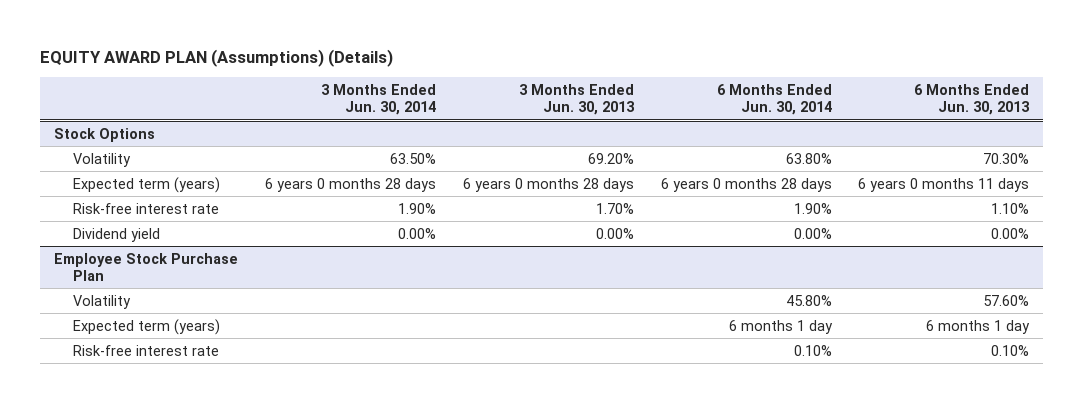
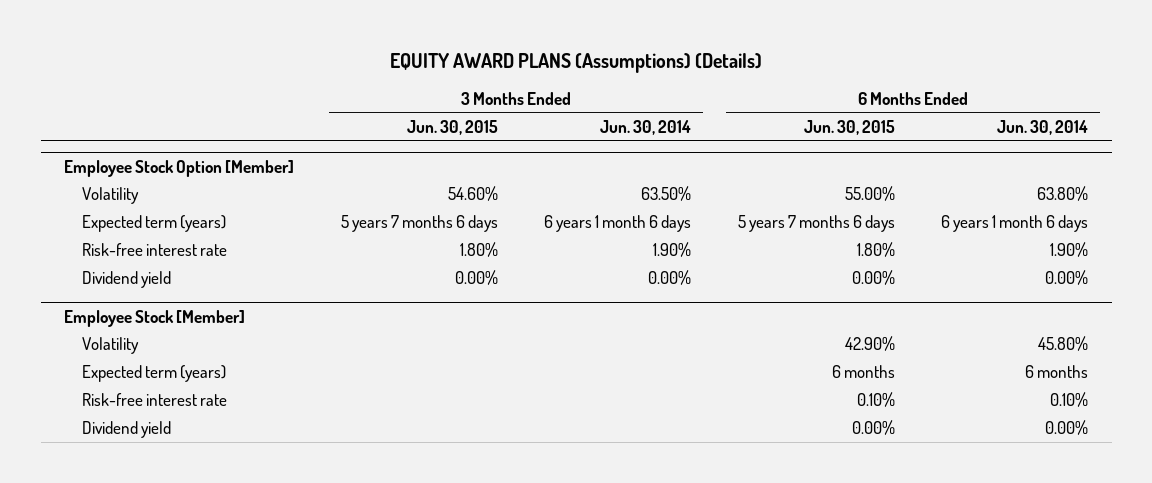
- EQUITY AWARD PLAN (Assumptions) (Details)
+ EQUITY AWARD PLANS (Assumptions) (Details)
- | 3 Months Ended Jun. 30, 2014 | 3 Months Ended Jun. 30, 2013 | 6 Months Ended Jun. 30, 2014 | 6 Months Ended Jun. 30, 2013
+ | 3 Months Ended Jun. 30, 2015 | 3 Months Ended Jun. 30, 2014 | 6 Months Ended Jun. 30, 2015 | 6 Months Ended Jun. 30, 2014
- Stock Options
+ Employee Stock Option [Member]
- Expected term (years) | 6 years 0 months 28 days | 6 years 0 months 28 days | 6 years 0 months 28 days | 6 years 0 months 11 days
+ Expected term (years) | 5 years 7 months 6 days | 6 years 1 month 6 days | 5 years 7 months 6 days | 6 years 1 month 6 days
- Employee Stock Purchase Plan
+ Employee Stock [Member]
- Expected term (years) | | | 6 months 1 day | 6 months 1 day
+ Expected term (years) | | | 6 months | 6 months
+ Dividend yield | | | 0.00% | 0.00%

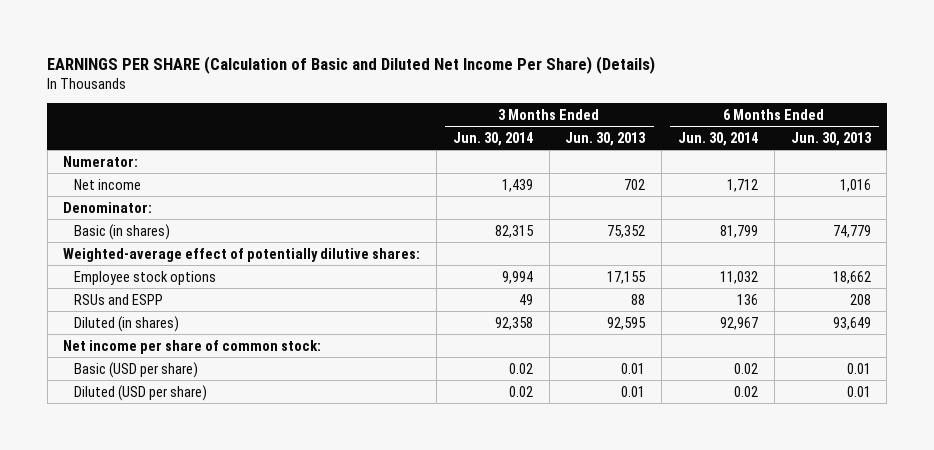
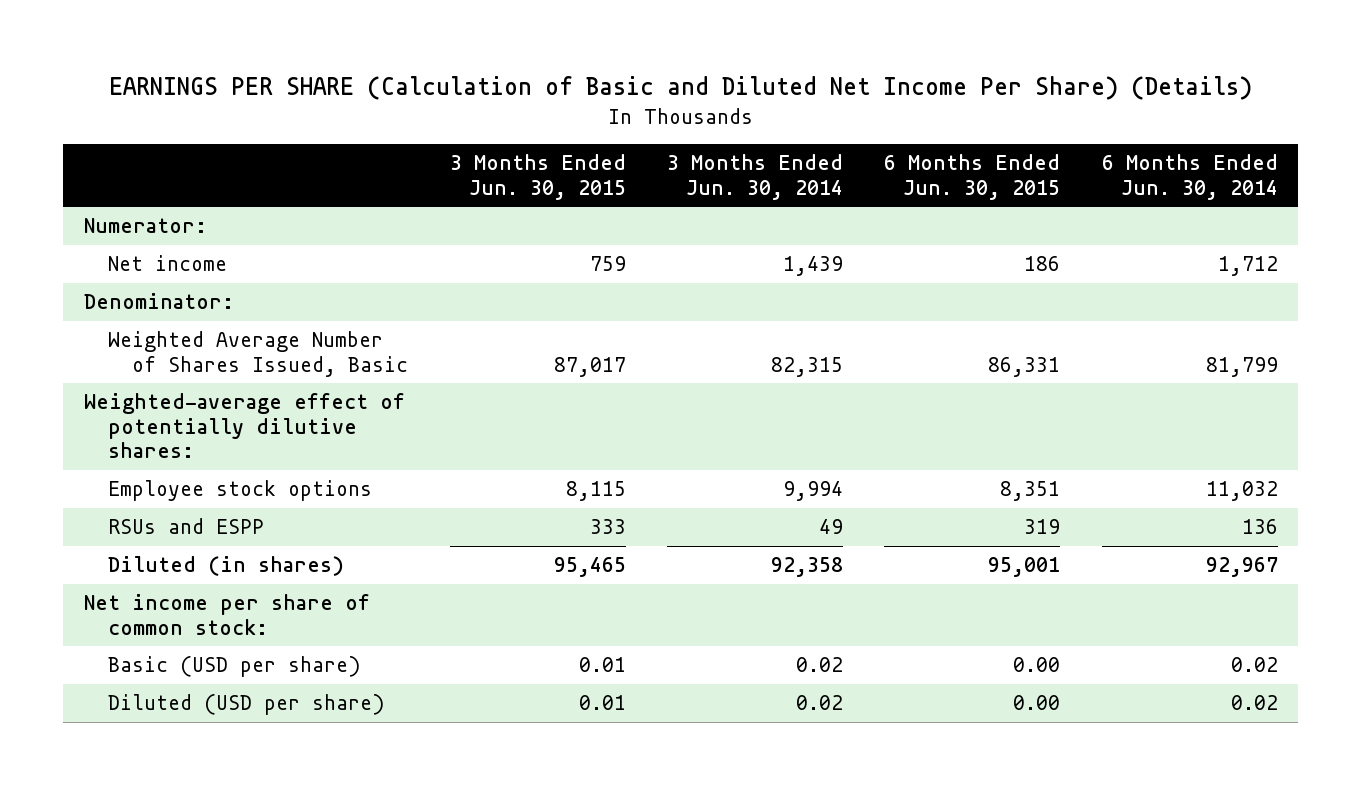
- | 3 Months Ended Jun. 30, 2014 | 3 Months Ended Jun. 30, 2013 | 6 Months Ended Jun. 30, 2014 | 6 Months Ended Jun. 30, 2013
+ | 3 Months Ended Jun. 30, 2015 | 3 Months Ended Jun. 30, 2014 | 6 Months Ended Jun. 30, 2015 | 6 Months Ended Jun. 30, 2014
- Basic (in shares) | 82,315 | 75,352 | 81,799 | 74,779
+ Weighted Average Number of Shares Issued, Basic | 87,017 | 82,315 | 86,331 | 81,799

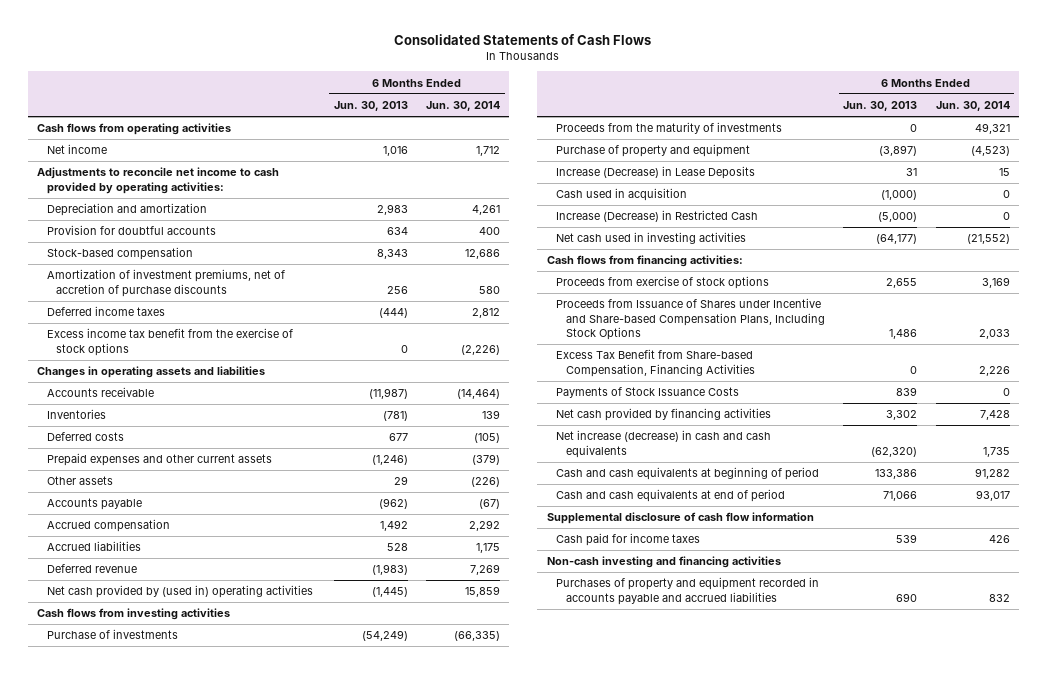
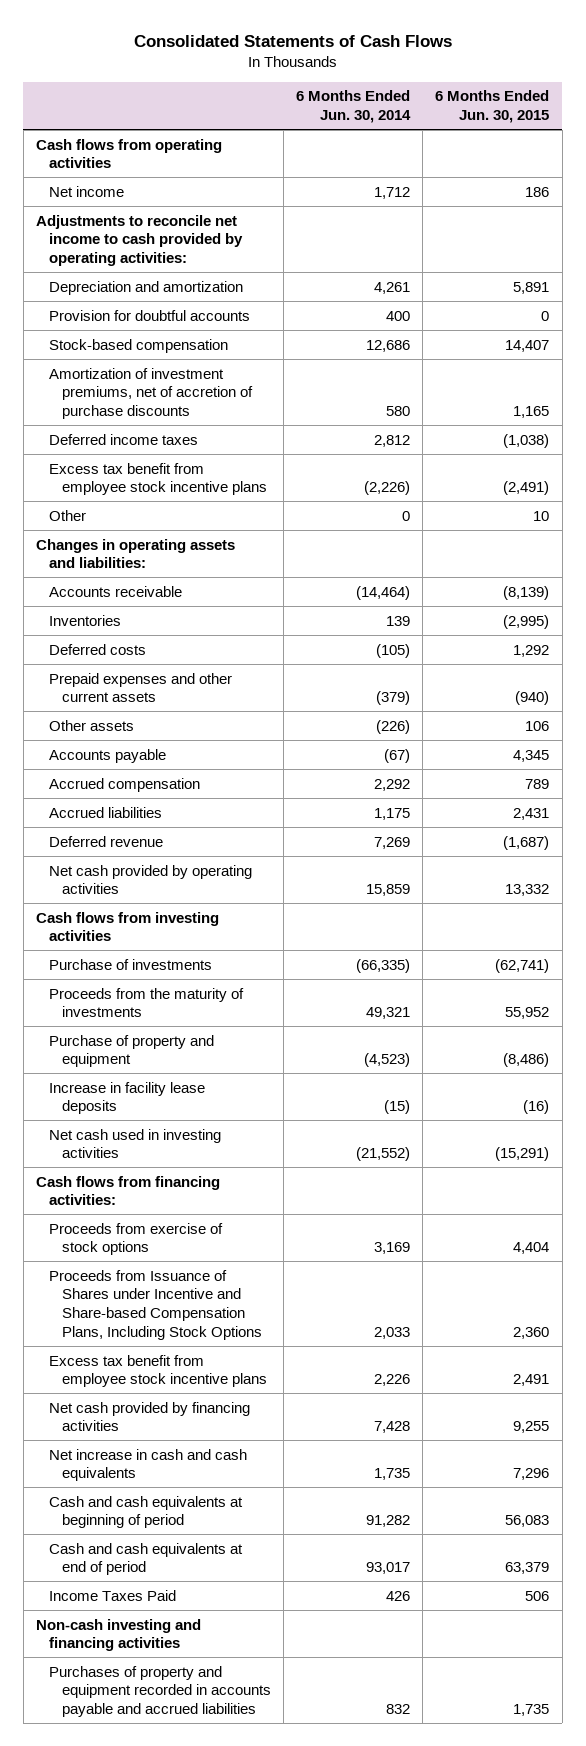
- | 6 Months Ended Jun. 30, 2013 | 6 Months Ended Jun. 30, 2014
+ | 6 Months Ended Jun. 30, 2014 | 6 Months Ended Jun. 30, 2015
- Excess income tax benefit from the exercise of stock options | 0 | (2,226)
- Changes in operating assets and liabilities
+ Excess tax benefit from employee stock incentive plans | (2,226) | (2,491)
+ Other | 0 | 10
+ Changes in operating assets and liabilities:
- Net cash provided by (used in) operating activities | (1,445) | 15,859
+ Net cash provided by operating activities | 15,859 | 13,332
- Increase (Decrease) in Lease Deposits | 31 | 15
- Cash used in acquisition | (1,000) | 0
- Increase (Decrease) in Restricted Cash | (5,000) | 0
+ Increase in facility lease deposits | (15) | (16)
- Excess Tax Benefit from Share-based Compensation, Financing Activities | 0 | 2,226
- Payments of Stock Issuance Costs | 839 | 0
+ Excess tax benefit from employee stock incentive plans | 2,226 | 2,491
- Net increase (decrease) in cash and cash equivalents | (62,320) | 1,735
+ Net increase in cash and cash equivalents | 1,735 | 7,296
- Supplemental disclosure of cash flow information
- Cash paid for income taxes | 539 | 426
+ Income Taxes Paid | 426 | 506

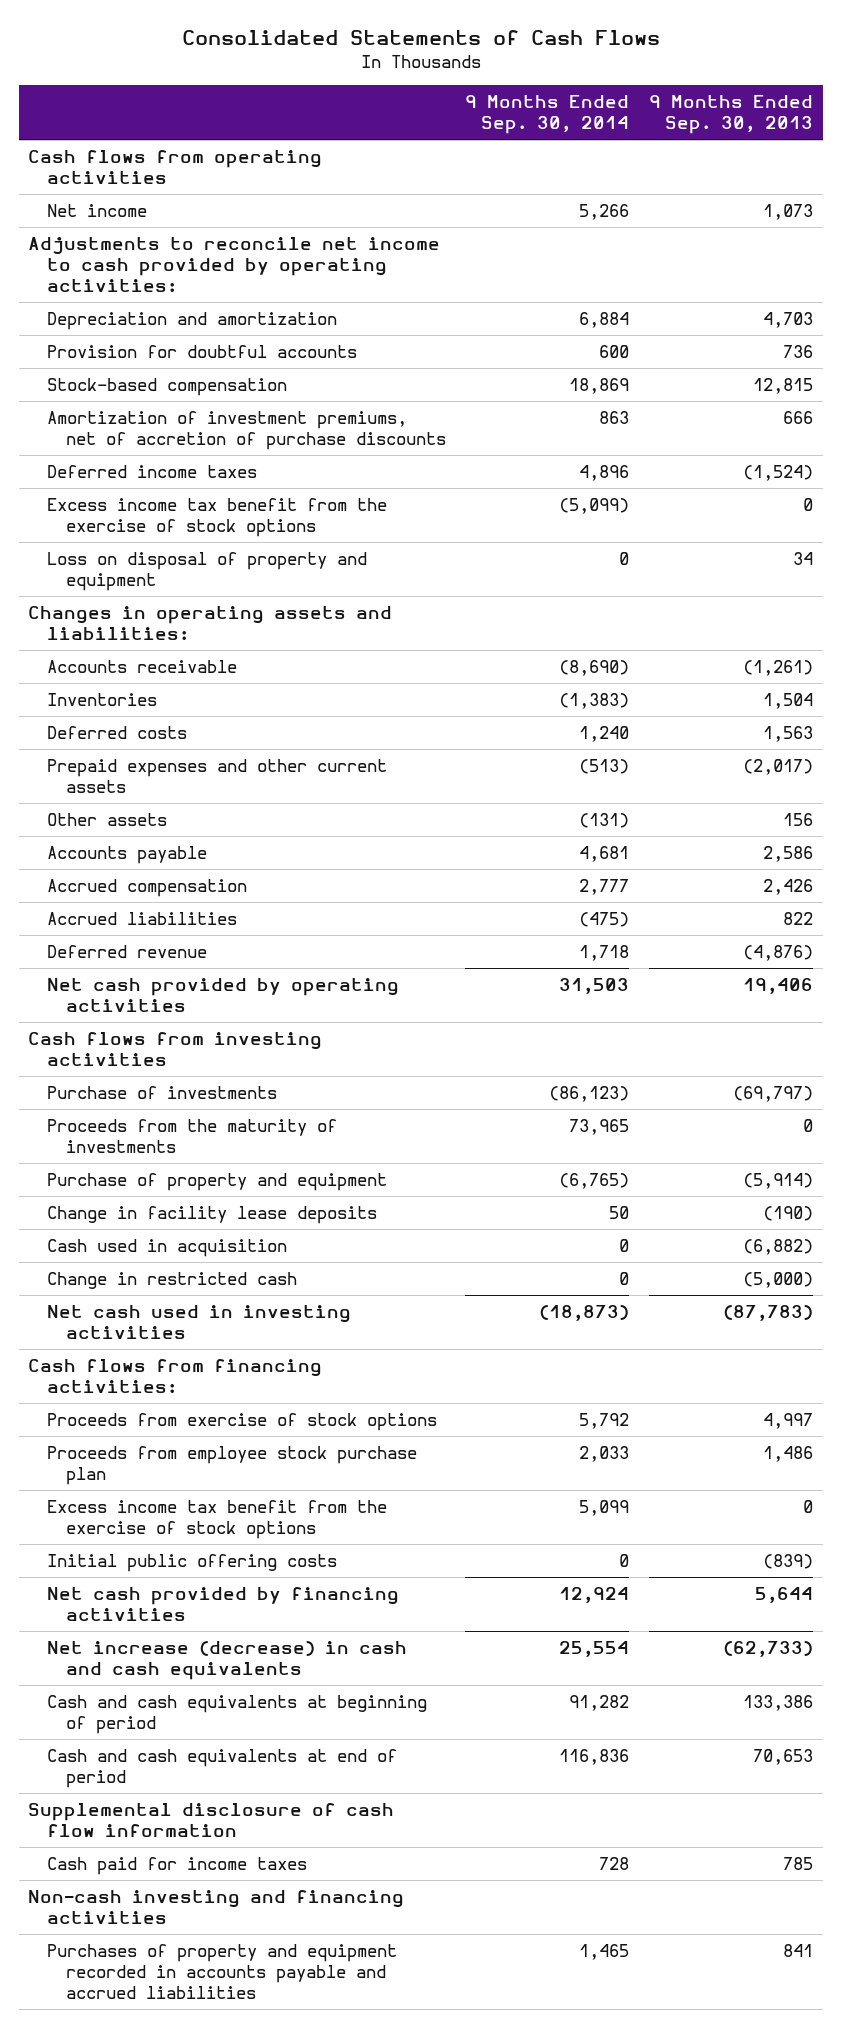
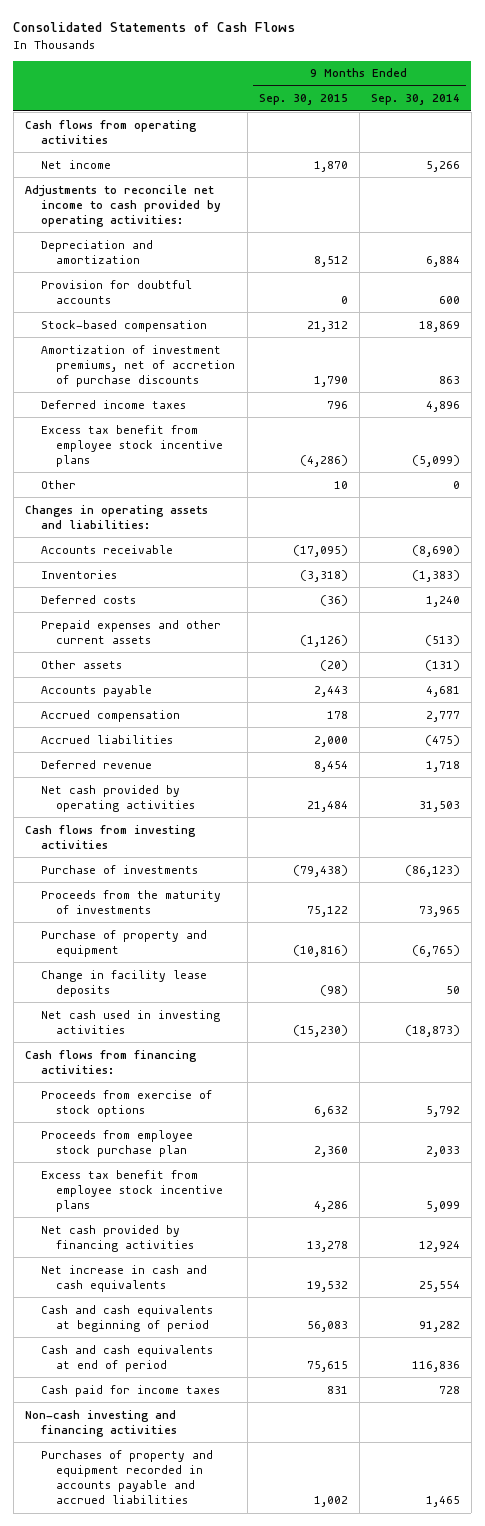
- | 9 Months Ended Sep. 30, 2014 | 9 Months Ended Sep. 30, 2013
+ | 9 Months Ended Sep. 30, 2015 | 9 Months Ended Sep. 30, 2014
- Excess income tax benefit from the exercise of stock options | (5,099) | 0
- Loss on disposal of property and equipment | 0 | 34
+ Excess tax benefit from employee stock incentive plans | (4,286) | (5,099)
+ Other | 10 | 0
- Cash used in acquisition | 0 | (6,882)
- Change in restricted cash | 0 | (5,000)
- Excess income tax benefit from the exercise of stock options | 5,099 | 0
- Initial public offering costs | 0 | (839)
+ Excess tax benefit from employee stock incentive plans | 4,286 | 5,099
- Net increase (decrease) in cash and cash equivalents | 25,554 | (62,733)
+ Net increase in cash and cash equivalents | 19,532 | 25,554
- Supplemental disclosure of cash flow information

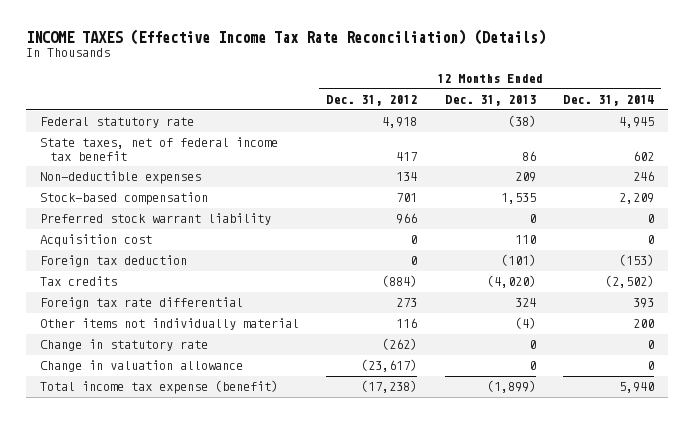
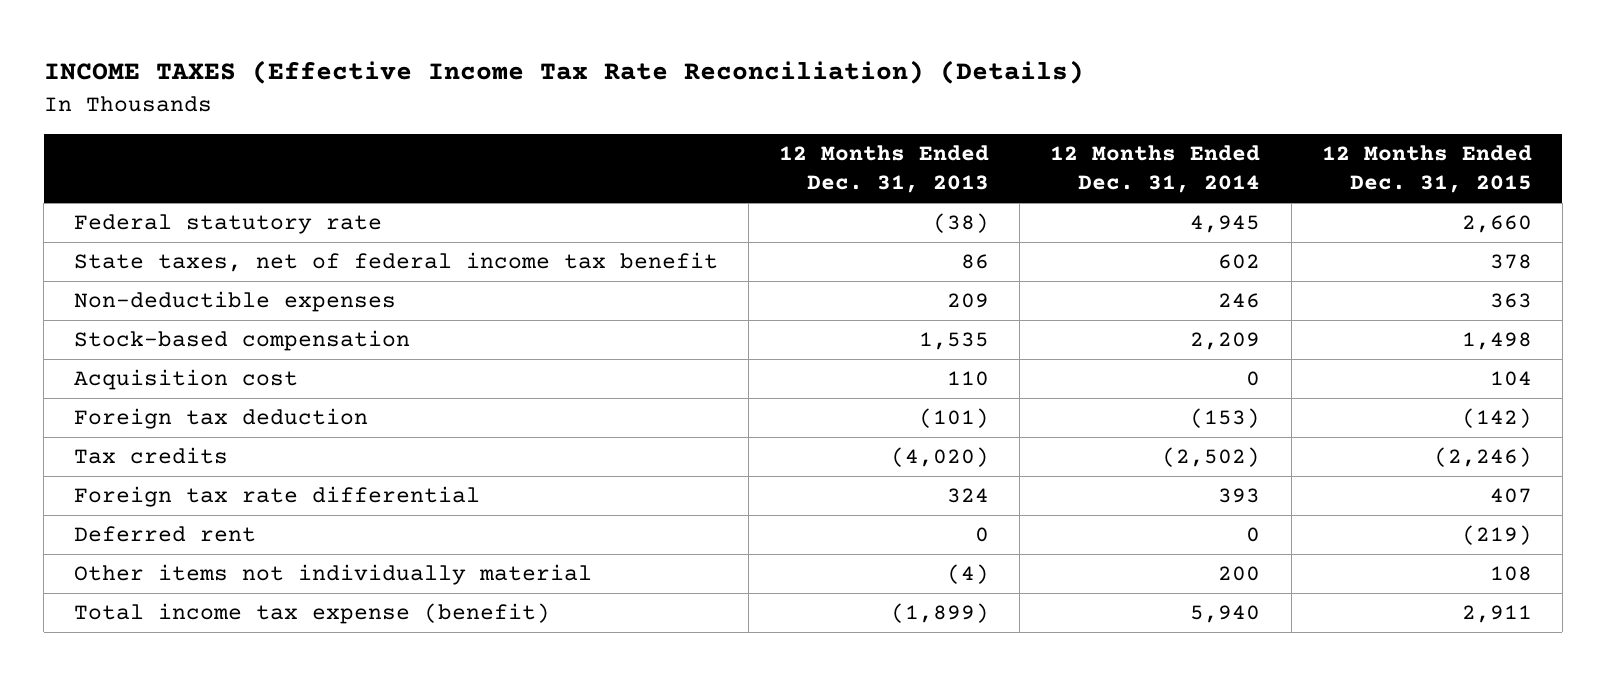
- | 12 Months Ended Dec. 31, 2012 | 12 Months Ended Dec. 31, 2013 | 12 Months Ended Dec. 31, 2014
+ | 12 Months Ended Dec. 31, 2013 | 12 Months Ended Dec. 31, 2014 | 12 Months Ended Dec. 31, 2015
- Preferred stock warrant liability | 966 | 0 | 0
+ Deferred rent | 0 | 0 | (219)
- Change in statutory rate | (262) | 0 | 0
- Change in valuation allowance | (23,617) | 0 | 0

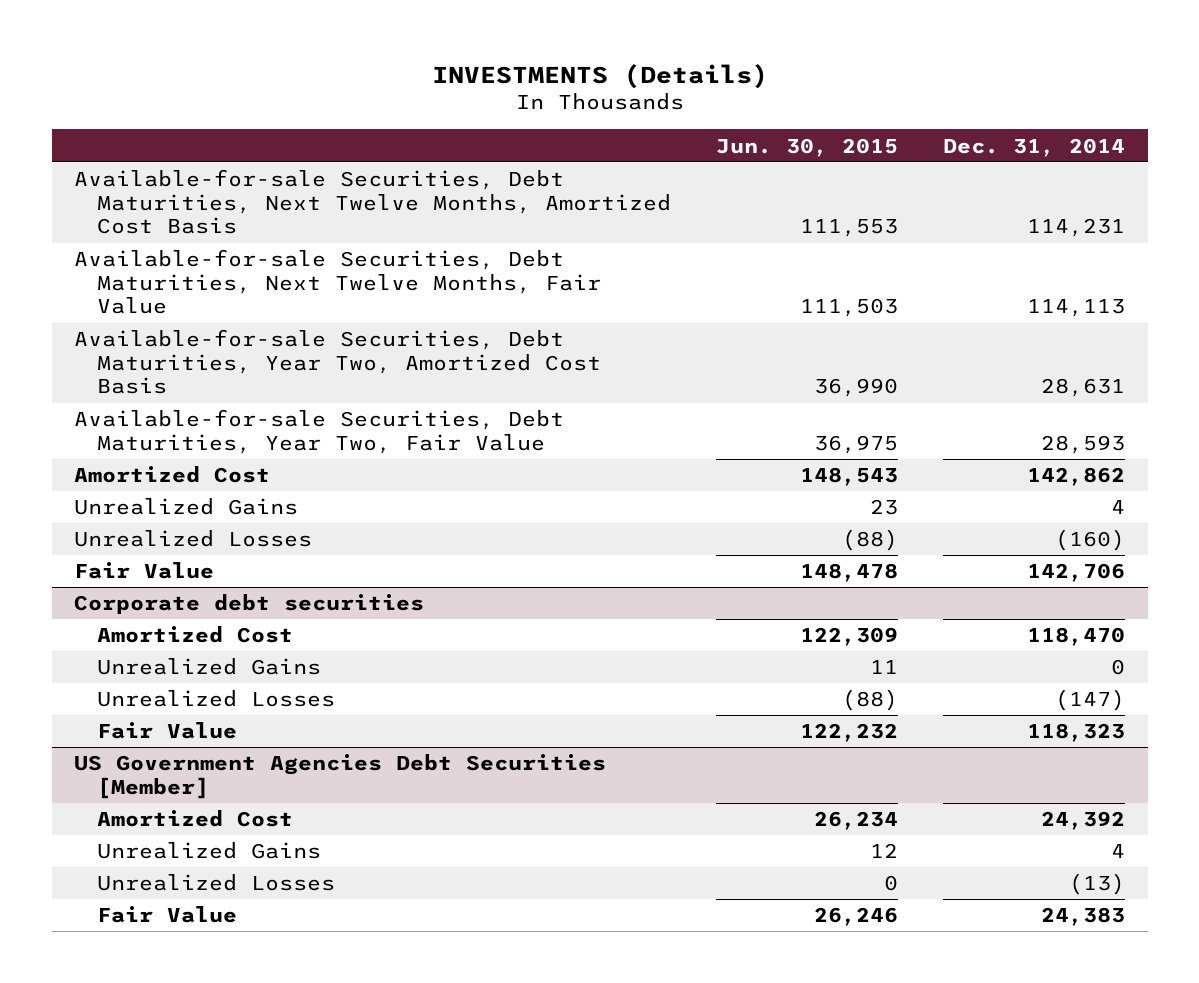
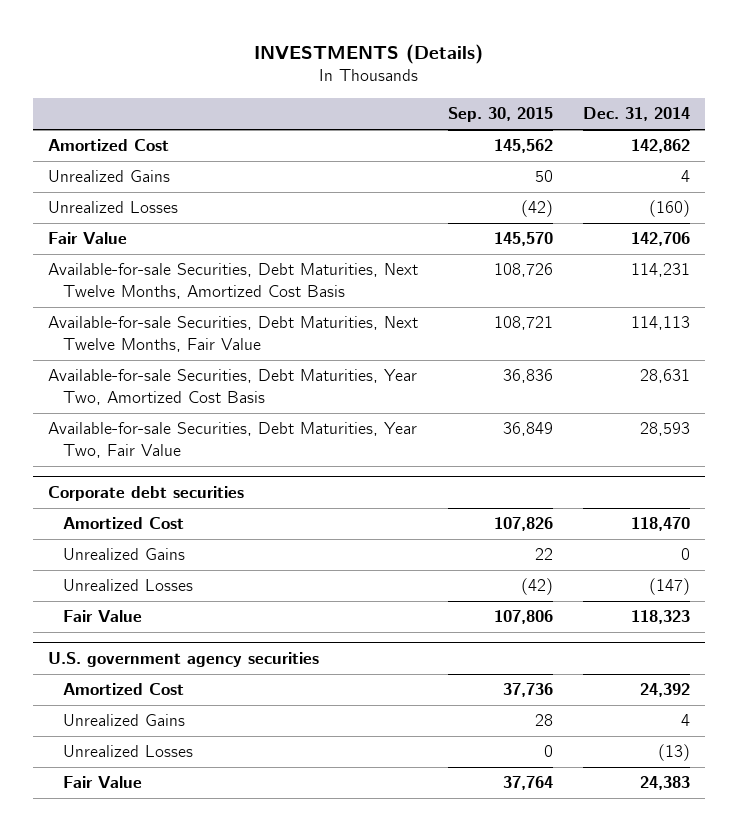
- | Jun. 30, 2015 | Dec. 31, 2014
+ | Sep. 30, 2015 | Dec. 31, 2014
moved down: Available-for-sale Securities, Debt Maturities, Next Twelve Months, Amortized Cost Basis | 108,726 | 114,231
moved down: Available-for-sale Securities, Debt Maturities, Next Twelve Months, Fair Value | 108,721 | 114,113
moved down: Available-for-sale Securities, Debt Maturities, Year Two, Amortized Cost Basis | 36,836 | 28,631
moved down: Available-for-sale Securities, Debt Maturities, Year Two, Fair Value | 36,849 | 28,593
- US Government Agencies Debt Securities [Member]
+ U.S. government agency securities

